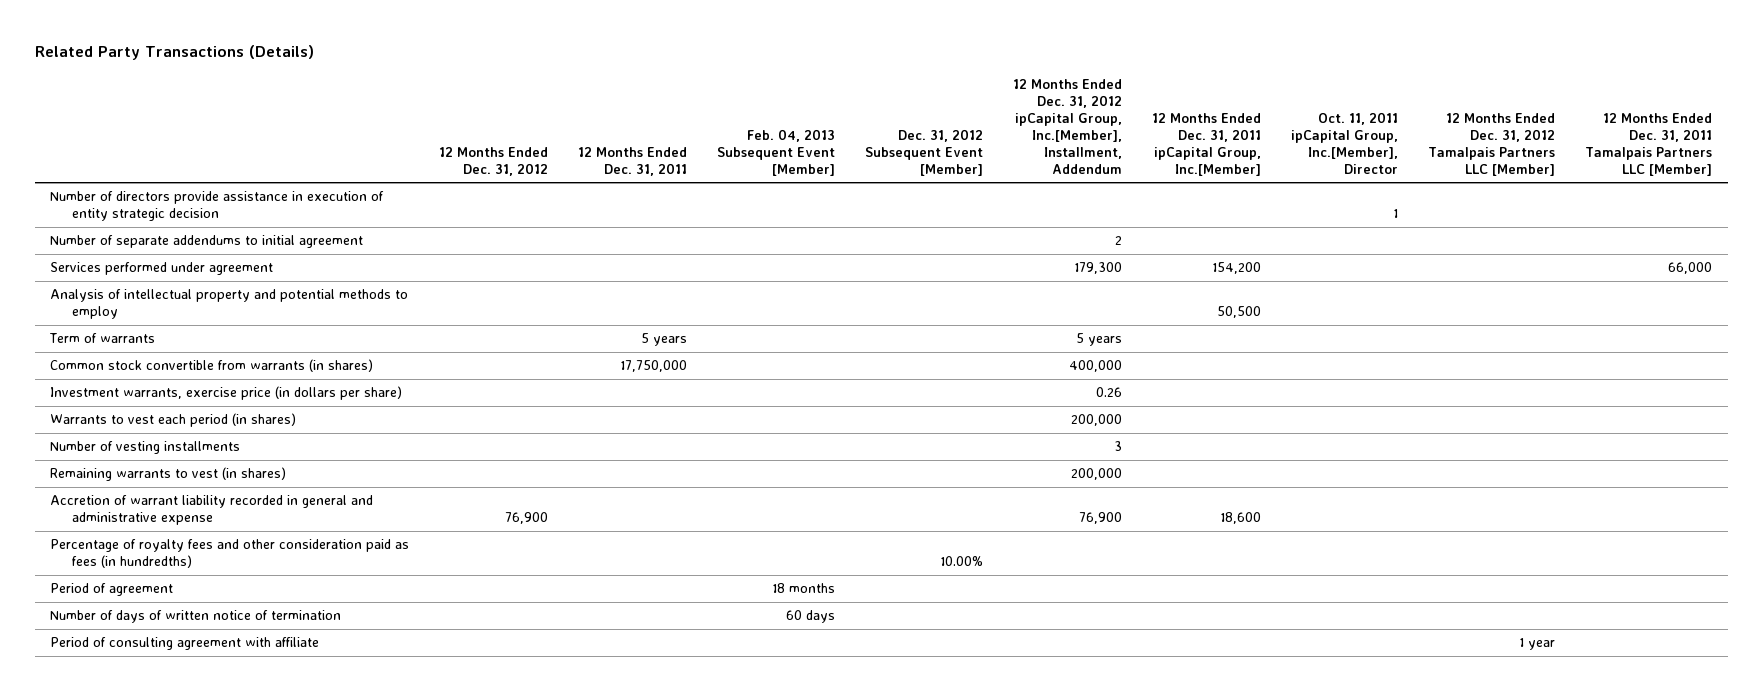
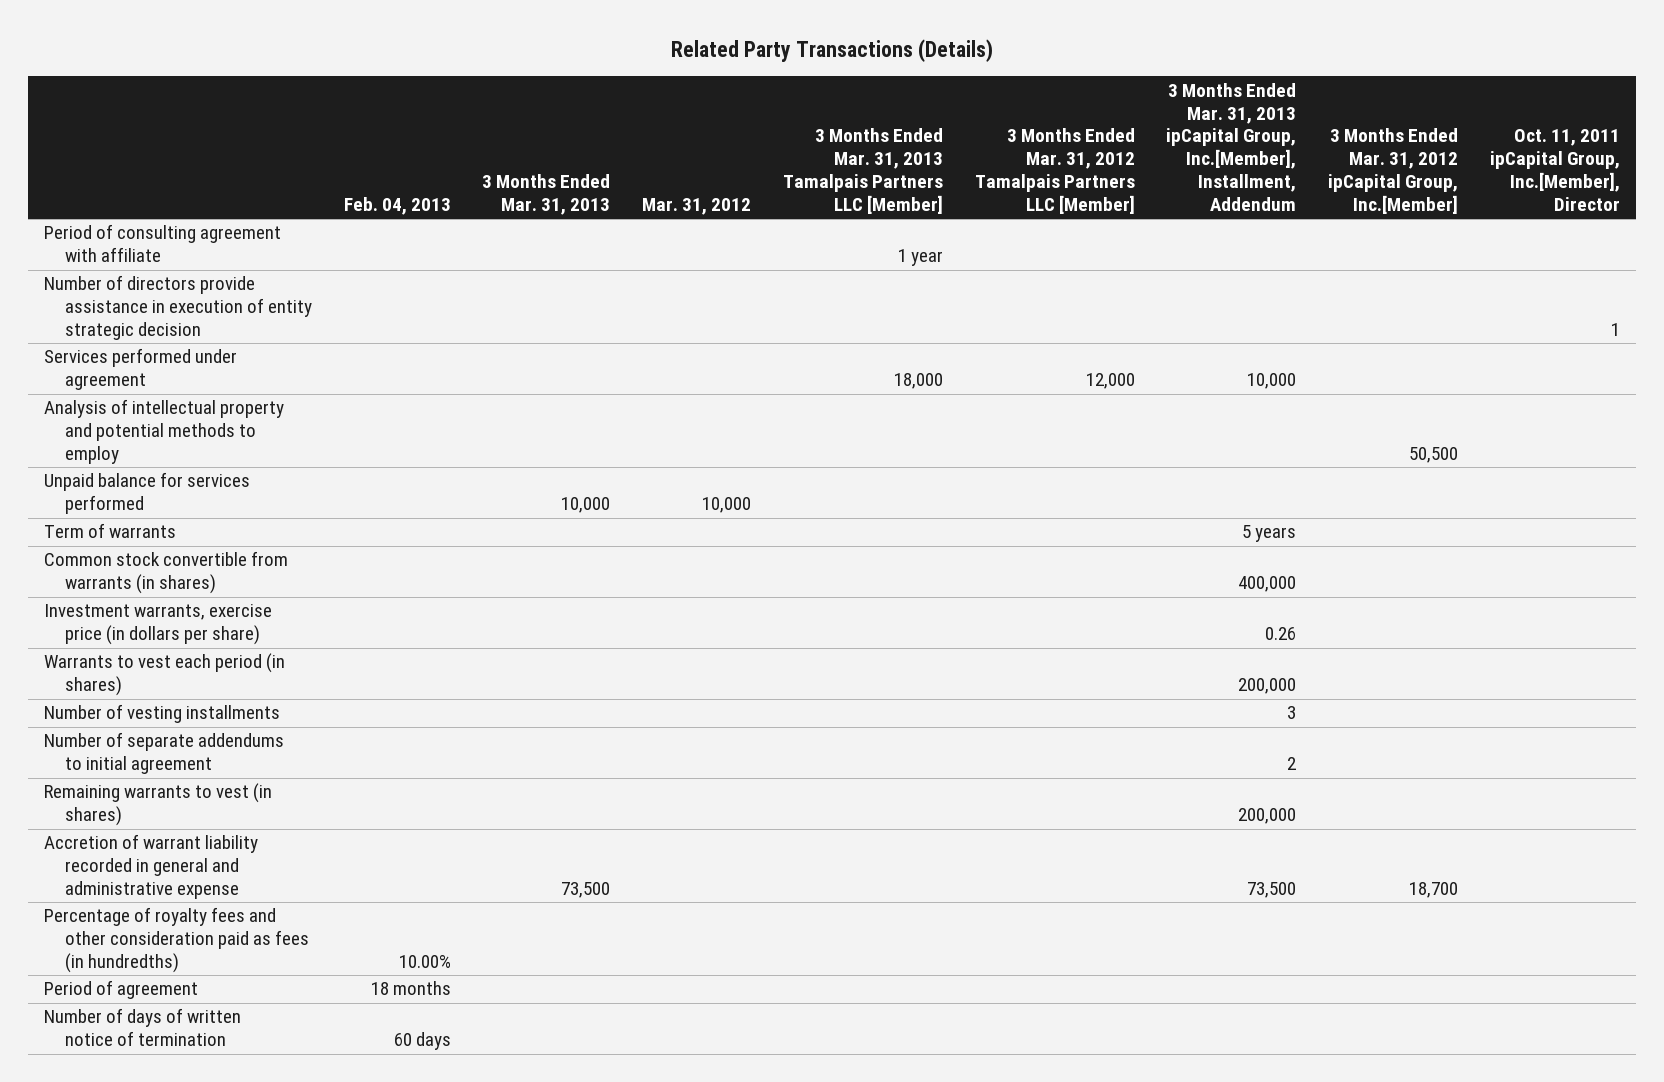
- | 12 Months Ended Dec. 31, 2012 | 12 Months Ended Dec. 31, 2011 | Feb. 04, 2013 Subsequent Event [Member] | Dec. 31, 2012 Subsequent Event [Member] | 12 Months Ended Dec. 31, 2012 ipCapital Group, Inc.[Member], Installment, Addendum | 12 Months Ended Dec. 31, 2011 ipCapital Group, Inc.[Member] | Oct. 11, 2011 ipCapital Group, Inc.[Member], Director | 12 Months Ended Dec. 31, 2012 Tamalpais Partners LLC [Member] | 12 Months Ended Dec. 31, 2011 Tamalpais Partners LLC [Member]
+ | Feb. 04, 2013 | 3 Months Ended Mar. 31, 2013 | Mar. 31, 2012 | 3 Months Ended Mar. 31, 2013 Tamalpais Partners LLC [Member] | 3 Months Ended Mar. 31, 2012 Tamalpais Partners LLC [Member] | 3 Months Ended Mar. 31, 2013 ipCapital Group, Inc.[Member], Installment, Addendum | 3 Months Ended Mar. 31, 2012 ipCapital Group, Inc.[Member] | Oct. 11, 2011 ipCapital Group, Inc.[Member], Director
moved up: Period of consulting agreement with affiliate | | | | 1 year | | | |
+ Unpaid balance for services performed | | 10,000 | 10,000 | | | | |
moved down: Number of separate addendums to initial agreement | | | | | | 2 | |

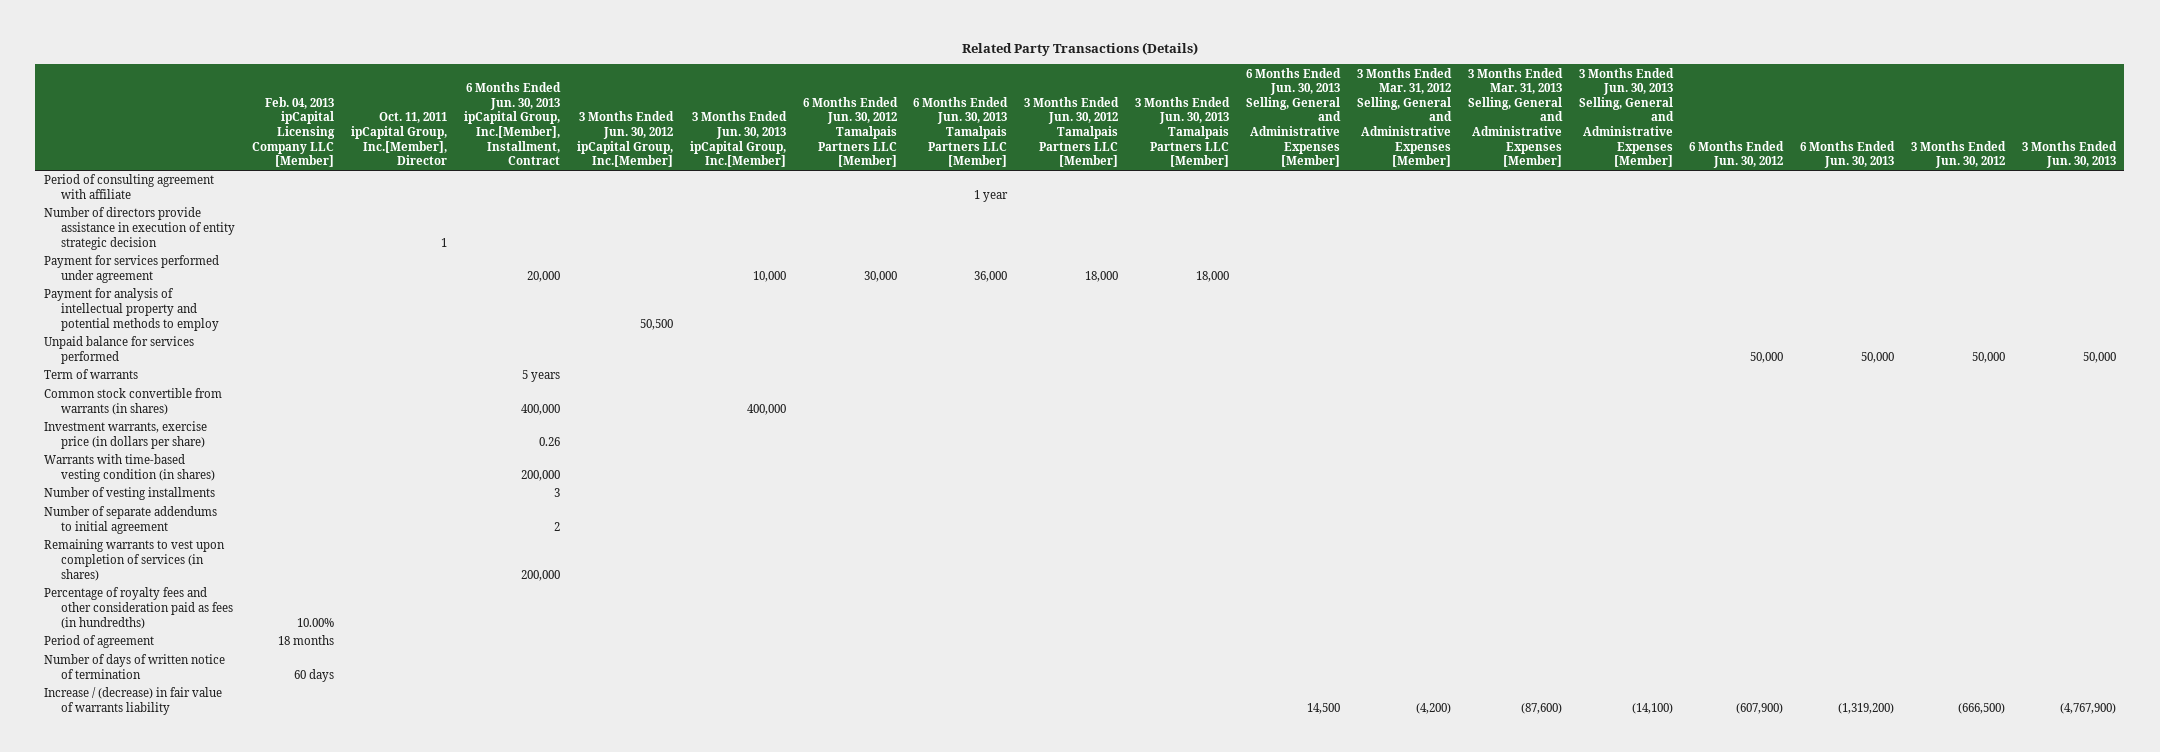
- | Feb. 04, 2013 | 3 Months Ended Mar. 31, 2013 | Mar. 31, 2012 | 3 Months Ended Mar. 31, 2013 Tamalpais Partners LLC [Member] | 3 Months Ended Mar. 31, 2012 Tamalpais Partners LLC [Member] | 3 Months Ended Mar. 31, 2013 ipCapital Group, Inc.[Member], Installment, Addendum | 3 Months Ended Mar. 31, 2012 ipCapital Group, Inc.[Member] | Oct. 11, 2011 ipCapital Group, Inc.[Member], Director
+ | Feb. 04, 2013 ipCapital Licensing Company LLC [Member] | Oct. 11, 2011 ipCapital Group, Inc.[Member], Director | 6 Months Ended Jun. 30, 2013 ipCapital Group, Inc.[Member], Installment, Contract | 3 Months Ended Jun. 30, 2012 ipCapital Group, Inc.[Member] | 3 Months Ended Jun. 30, 2013 ipCapital Group, Inc.[Member] | 6 Months Ended Jun. 30, 2012 Tamalpais Partners LLC [Member] | 6 Months Ended Jun. 30, 2013 Tamalpais Partners LLC [Member] | 3 Months Ended Jun. 30, 2012 Tamalpais Partners LLC [Member] | 3 Months Ended Jun. 30, 2013 Tamalpais Partners LLC [Member] | 6 Months Ended Jun. 30, 2013 Selling, General and Administrative Expenses [Member] | 3 Months Ended Mar. 31, 2012 Selling, General and Administrative Expenses [Member] | 3 Months Ended Mar. 31, 2013 Selling, General and Administrative Expenses [Member] | 3 Months Ended Jun. 30, 2013 Selling, General and Administrative Expenses [Member] | 6 Months Ended Jun. 30, 2012 | 6 Months Ended Jun. 30, 2013 | 3 Months Ended Jun. 30, 2012 | 3 Months Ended Jun. 30, 2013
- Services performed under agreement | | | | 18,000 | 12,000 | 10,000 | |
- Analysis of intellectual property and potential methods to employ | | | | | | | 50,500 |
+ Payment for services performed under agreement | | | 20,000 | | 10,000 | 30,000 | 36,000 | 18,000 | 18,000 | | | | | | | |
+ Payment for analysis of intellectual property and potential methods to employ | | | | 50,500 | | | | | | | | | | | | |
- Warrants to vest each period (in shares) | | | | | | 200,000 | |
+ Warrants with time-based vesting condition (in shares) | | | 200,000 | | | | | | | | | | | | | |
- Remaining warrants to vest (in shares) | | | | | | 200,000 | |
- Accretion of warrant liability recorded in general and administrative expense | | 73,500 | | | | 73,500 | 18,700 |
+ Remaining warrants to vest upon completion of services (in shares) | | | 200,000 | | | | | | | | | | | | | |
+ Increase / (decrease) in fair value of warrants liability | | | | | | | | | | 14,500 | (4,200) | (87,600) | (14,100) | (607,900) | (1,319,200) | (666,500) | (4,767,900)

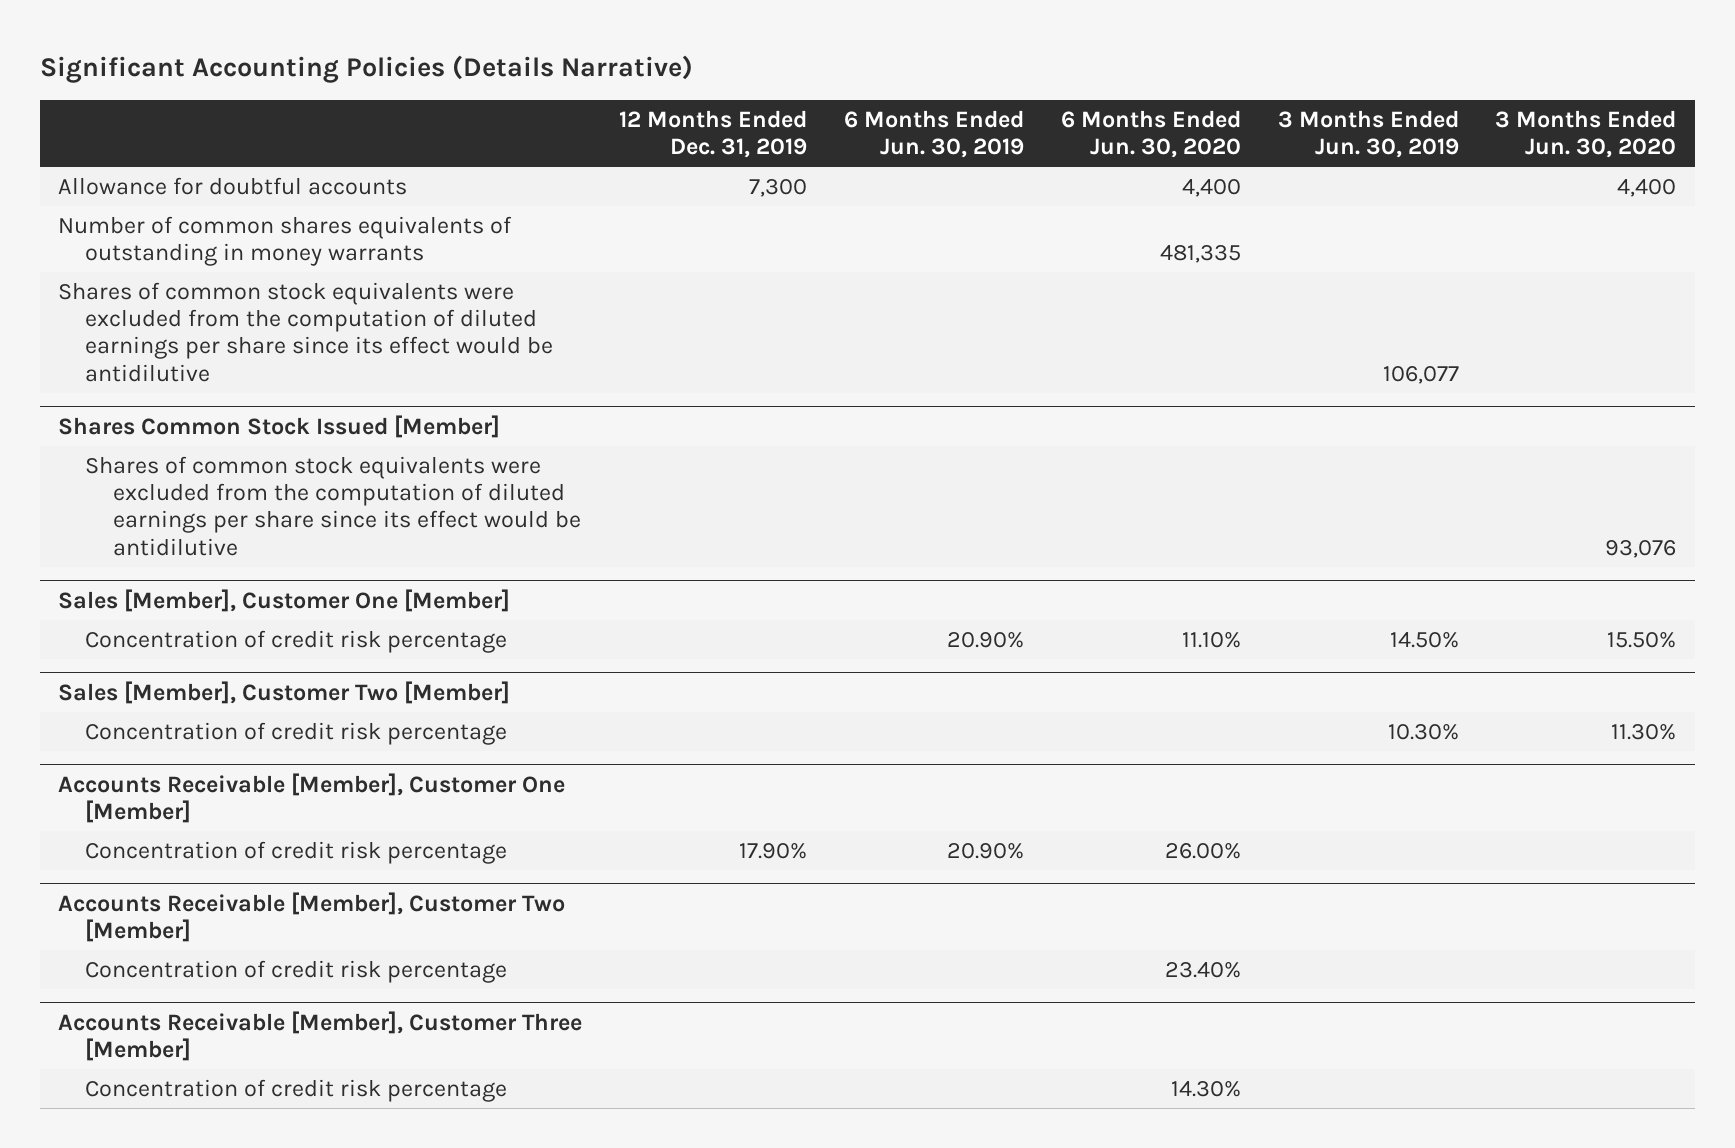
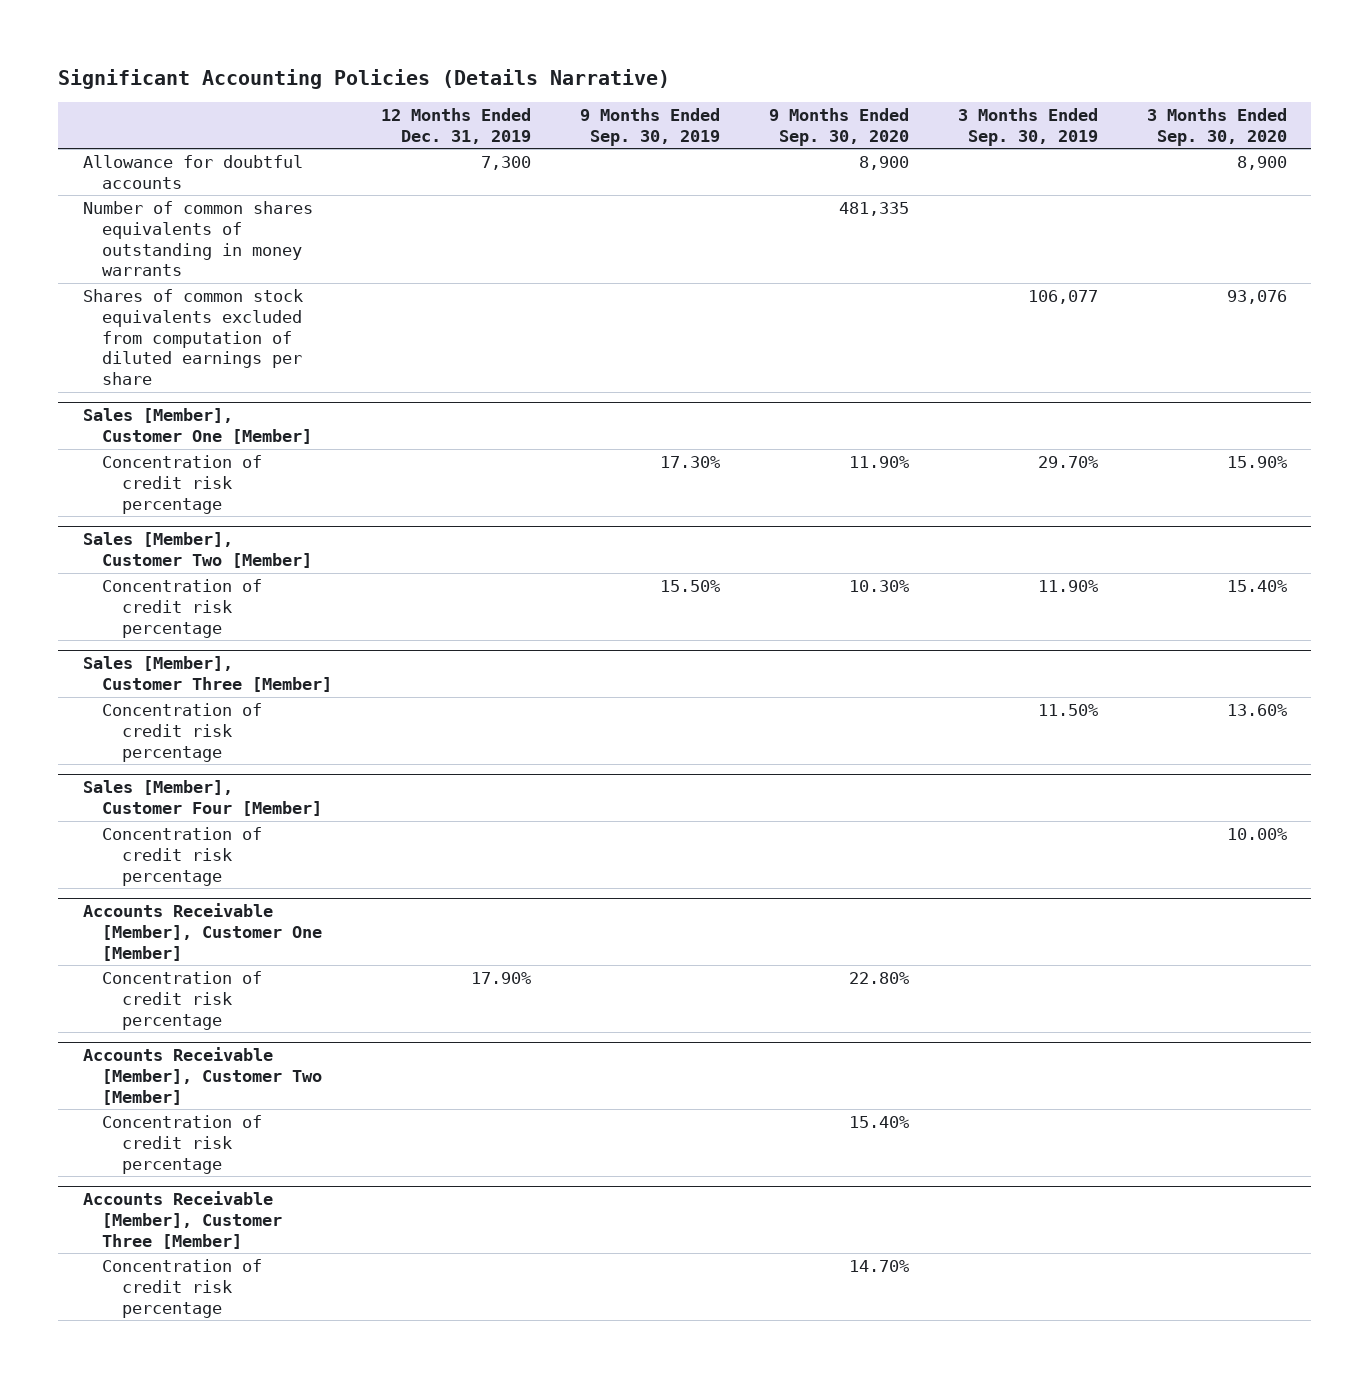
- | 12 Months Ended Dec. 31, 2019 | 6 Months Ended Jun. 30, 2019 | 6 Months Ended Jun. 30, 2020 | 3 Months Ended Jun. 30, 2019 | 3 Months Ended Jun. 30, 2020
+ | 12 Months Ended Dec. 31, 2019 | 9 Months Ended Sep. 30, 2019 | 9 Months Ended Sep. 30, 2020 | 3 Months Ended Sep. 30, 2019 | 3 Months Ended Sep. 30, 2020
- Shares of common stock equivalents were excluded from the computation of diluted earnings per share since its effect would be antidilutive | | | | 106,077 |
- Shares Common Stock Issued [Member]
- Shares of common stock equivalents were excluded from the computation of diluted earnings per share since its effect would be antidilutive | | | | | 93,076
+ Shares of common stock equivalents excluded from computation of diluted earnings per share | | | | 106,077 | 93,076
+ Sales [Member], Customer Three [Member]
+ Concentration of credit risk percentage | | | | 11.50% | 13.60%
+ Sales [Member], Customer Four [Member]
+ Concentration of credit risk percentage | | | | | 10.00%

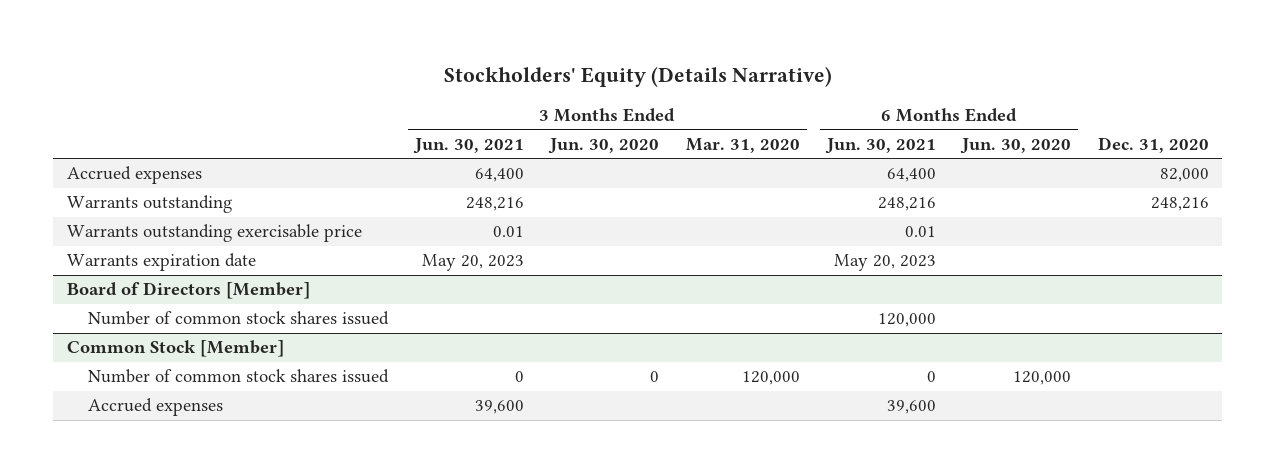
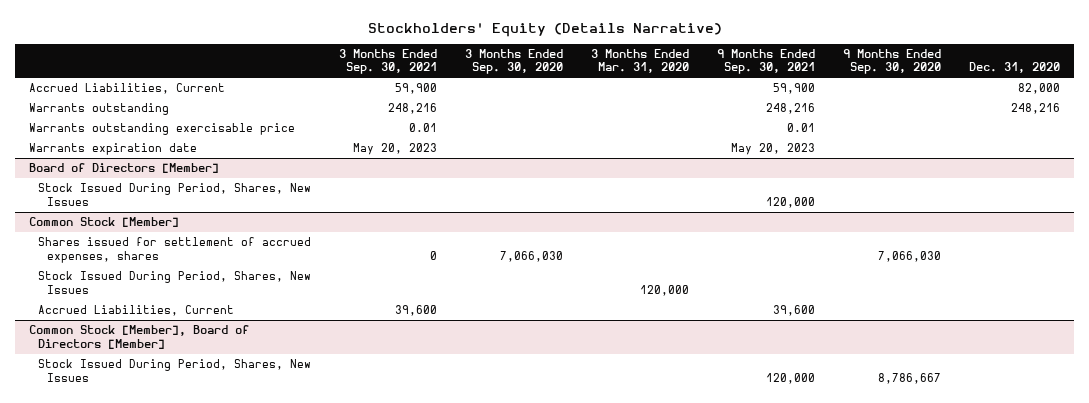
- | 3 Months Ended Jun. 30, 2021 | 3 Months Ended Jun. 30, 2020 | 3 Months Ended Mar. 31, 2020 | 6 Months Ended Jun. 30, 2021 | 6 Months Ended Jun. 30, 2020 | Dec. 31, 2020
+ | 3 Months Ended Sep. 30, 2021 | 3 Months Ended Sep. 30, 2020 | 3 Months Ended Mar. 31, 2020 | 9 Months Ended Sep. 30, 2021 | 9 Months Ended Sep. 30, 2020 | Dec. 31, 2020
- Accrued expenses | 64,400 | | | 64,400 | | 82,000
+ Accrued Liabilities, Current | 59,900 | | | 59,900 | | 82,000
@ Board of Directors [Member]
- Number of common stock shares issued | | | | 120,000 | |
+ Stock Issued During Period, Shares, New Issues | | | | 120,000 | |
@ Common Stock [Member]
- Number of common stock shares issued | 0 | 0 | 120,000 | 0 | 120,000 |
- Accrued expenses | 39,600 | | | 39,600 | |
+ Shares issued for settlement of accrued expenses, shares | 0 | 7,066,030 | | | 7,066,030 |
+ Stock Issued During Period, Shares, New Issues | | | 120,000 | | |
+ Accrued Liabilities, Current | 39,600 | | | 39,600 | |
+ Common Stock [Member], Board of Directors [Member]
+ Stock Issued During Period, Shares, New Issues | | | | 120,000 | 8,786,667 |

